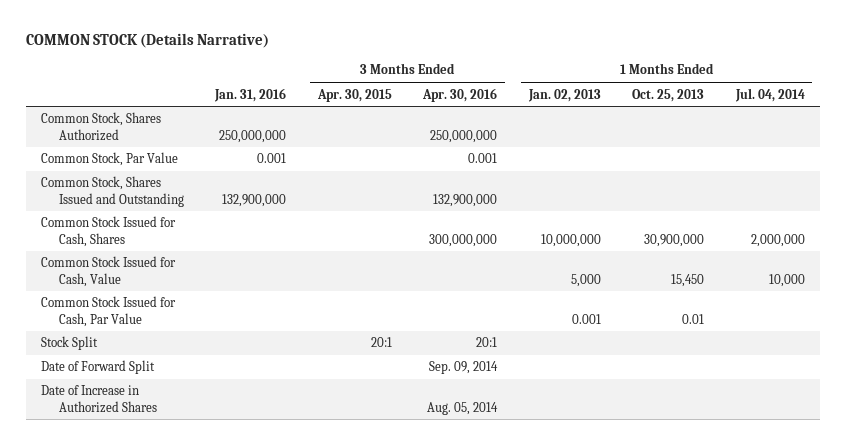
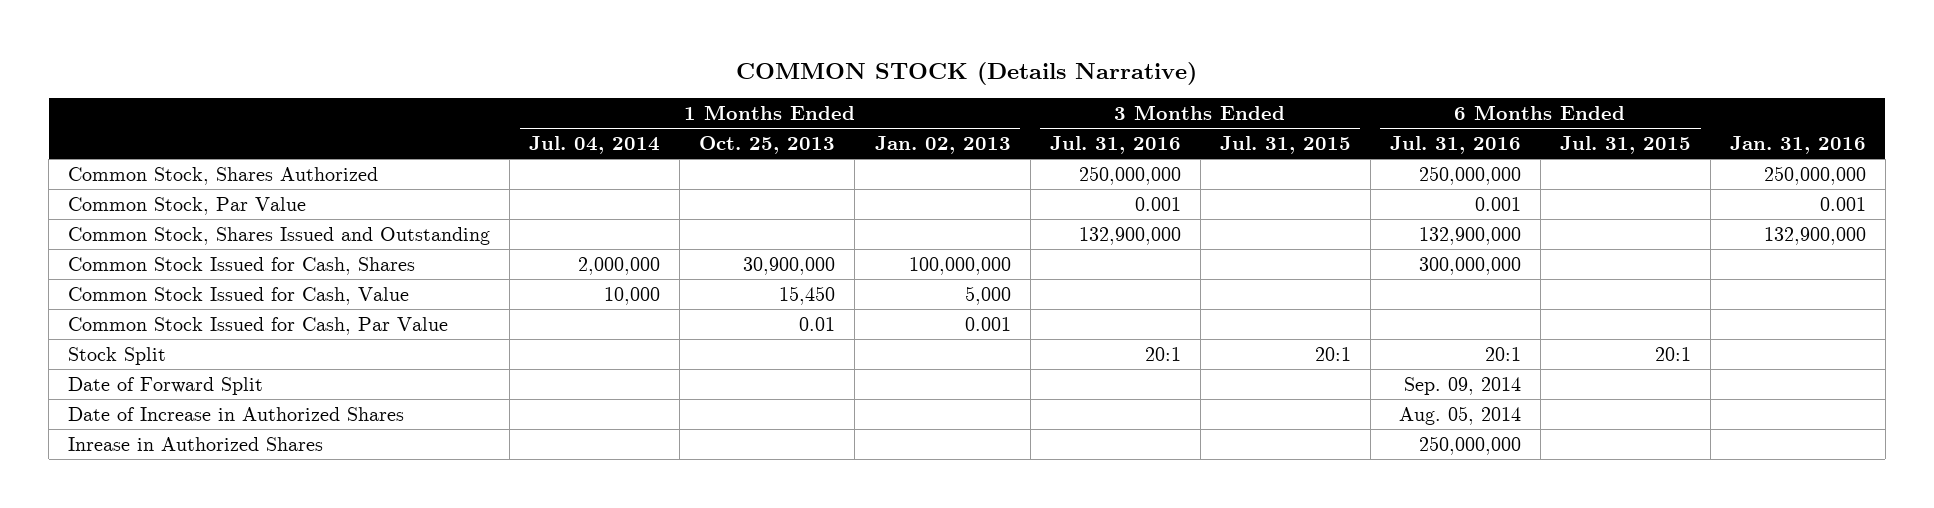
- | Jan. 31, 2016 | 3 Months Ended Apr. 30, 2015 | 3 Months Ended Apr. 30, 2016 | 1 Months Ended Jan. 02, 2013 | 1 Months Ended Oct. 25, 2013 | 1 Months Ended Jul. 04, 2014
+ | 1 Months Ended Jul. 04, 2014 | 1 Months Ended Oct. 25, 2013 | 1 Months Ended Jan. 02, 2013 | 3 Months Ended Jul. 31, 2016 | 3 Months Ended Jul. 31, 2015 | 6 Months Ended Jul. 31, 2016 | 6 Months Ended Jul. 31, 2015 | Jan. 31, 2016
- Common Stock Issued for Cash, Shares | | | 300,000,000 | 10,000,000 | 30,900,000 | 2,000,000
+ Common Stock Issued for Cash, Shares | 2,000,000 | 30,900,000 | 100,000,000 | | | 300,000,000 | |
+ Inrease in Authorized Shares | | | | | | 250,000,000 | |

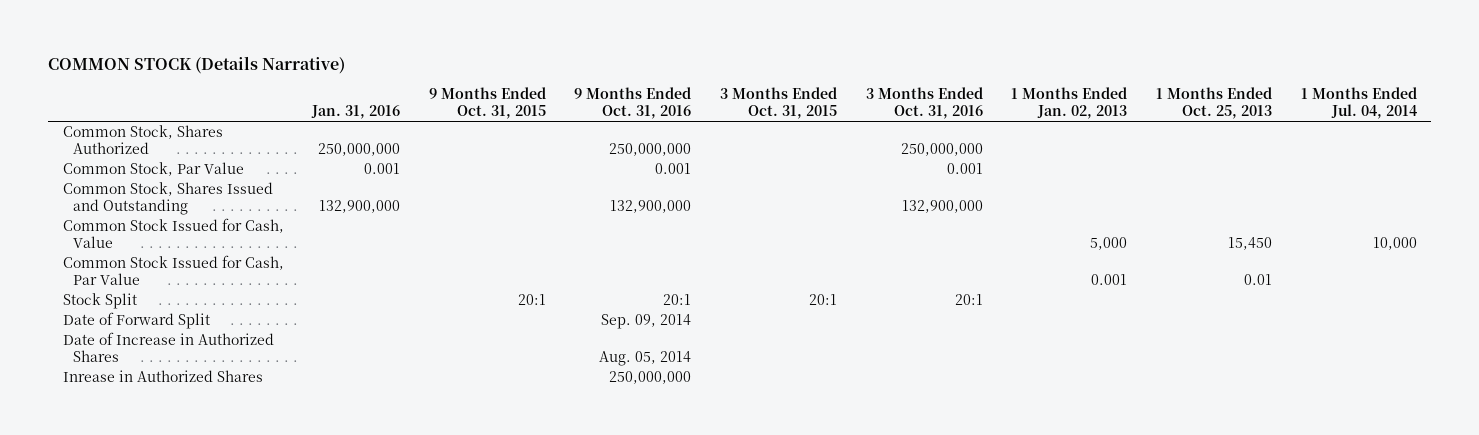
- | 1 Months Ended Jul. 04, 2014 | 1 Months Ended Oct. 25, 2013 | 1 Months Ended Jan. 02, 2013 | 3 Months Ended Jul. 31, 2016 | 3 Months Ended Jul. 31, 2015 | 6 Months Ended Jul. 31, 2016 | 6 Months Ended Jul. 31, 2015 | Jan. 31, 2016
+ | Jan. 31, 2016 | 9 Months Ended Oct. 31, 2015 | 9 Months Ended Oct. 31, 2016 | 3 Months Ended Oct. 31, 2015 | 3 Months Ended Oct. 31, 2016 | 1 Months Ended Jan. 02, 2013 | 1 Months Ended Oct. 25, 2013 | 1 Months Ended Jul. 04, 2014
- Common Stock Issued for Cash, Shares | 2,000,000 | 30,900,000 | 100,000,000 | | | 300,000,000 | |

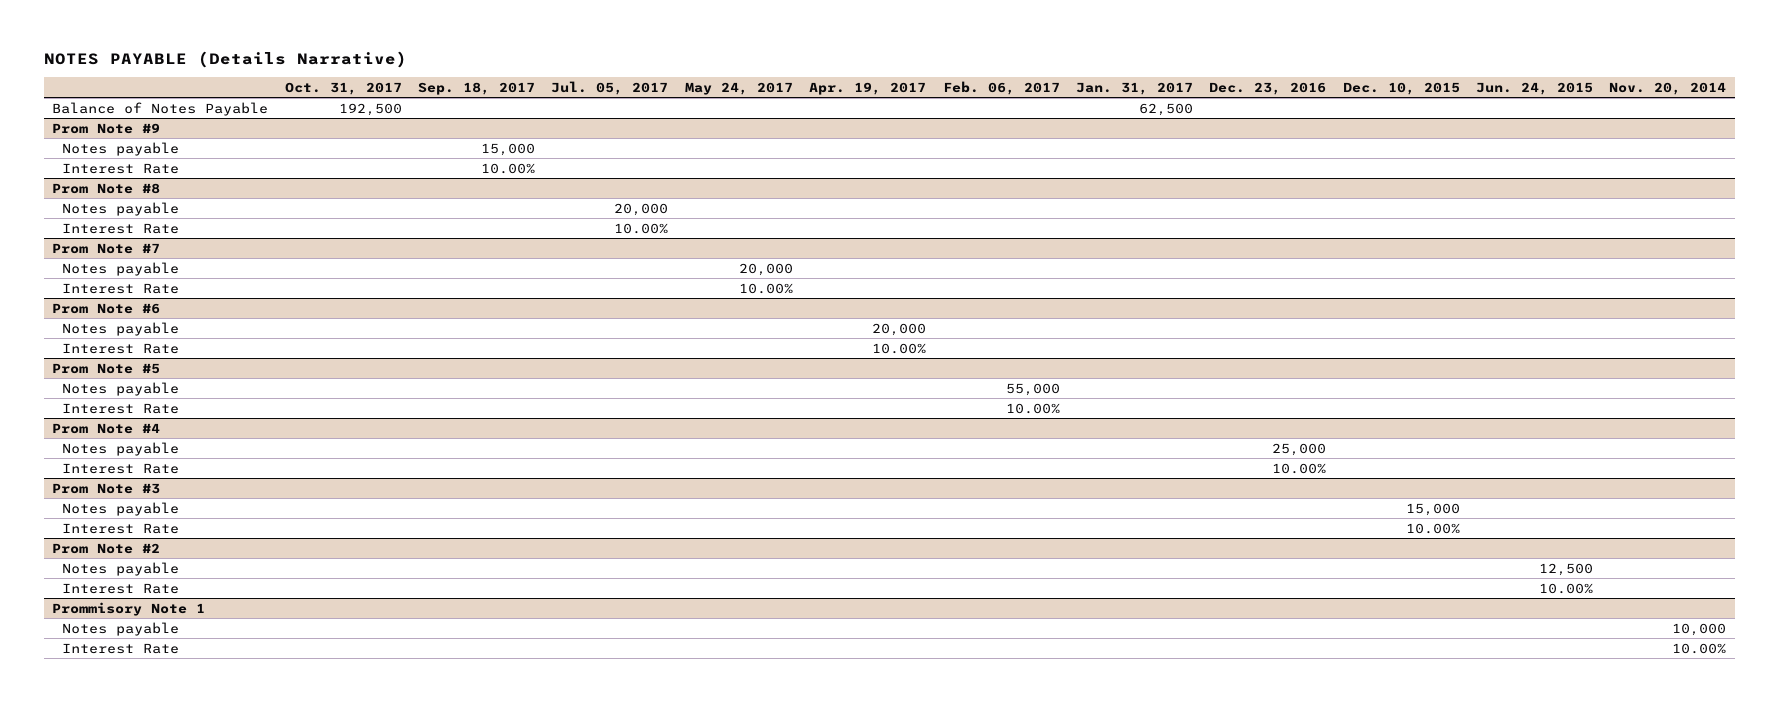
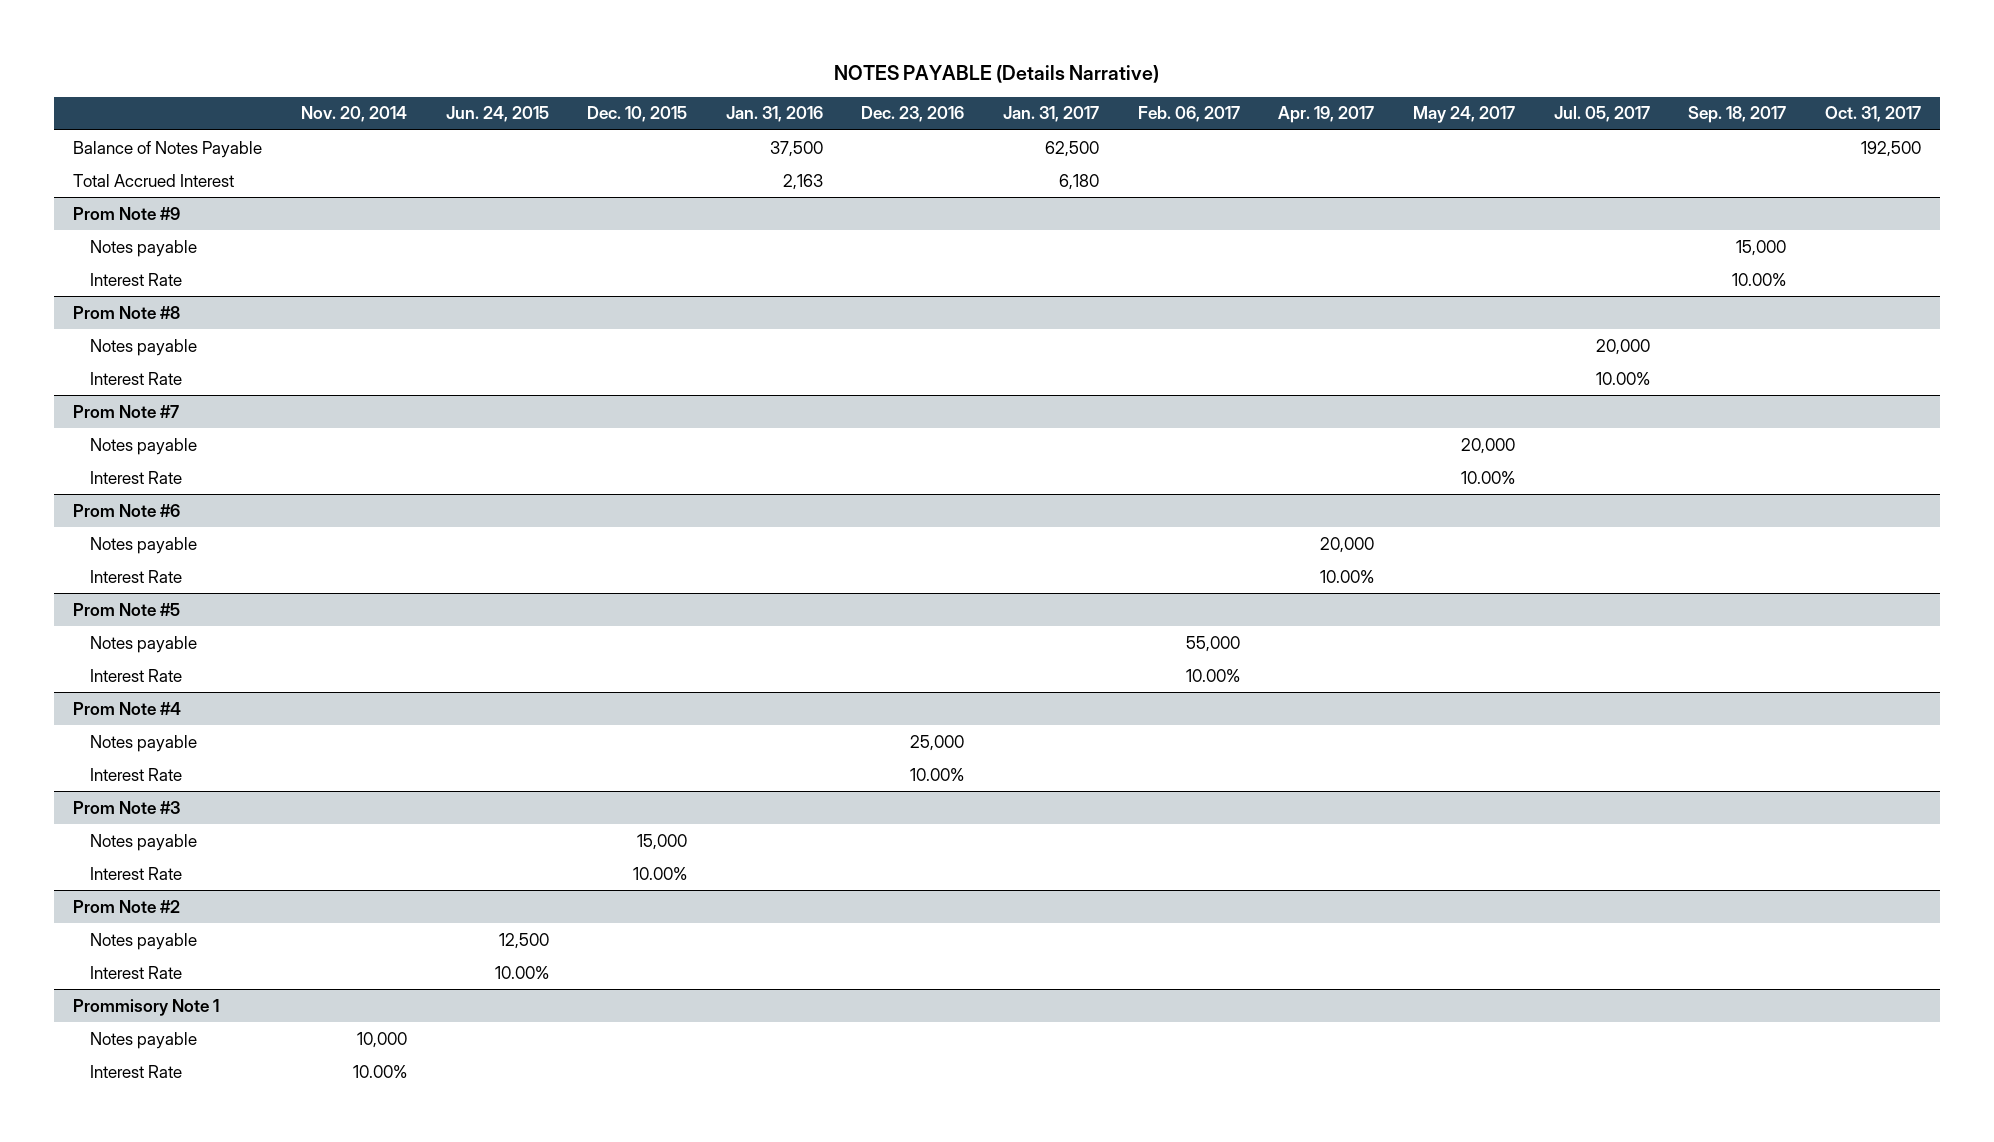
- | Oct. 31, 2017 | Sep. 18, 2017 | Jul. 05, 2017 | May 24, 2017 | Apr. 19, 2017 | Feb. 06, 2017 | Jan. 31, 2017 | Dec. 23, 2016 | Dec. 10, 2015 | Jun. 24, 2015 | Nov. 20, 2014
+ | Nov. 20, 2014 | Jun. 24, 2015 | Dec. 10, 2015 | Jan. 31, 2016 | Dec. 23, 2016 | Jan. 31, 2017 | Feb. 06, 2017 | Apr. 19, 2017 | May 24, 2017 | Jul. 05, 2017 | Sep. 18, 2017 | Oct. 31, 2017
+ Total Accrued Interest | | | | 2,163 | | 6,180 | | | | | |

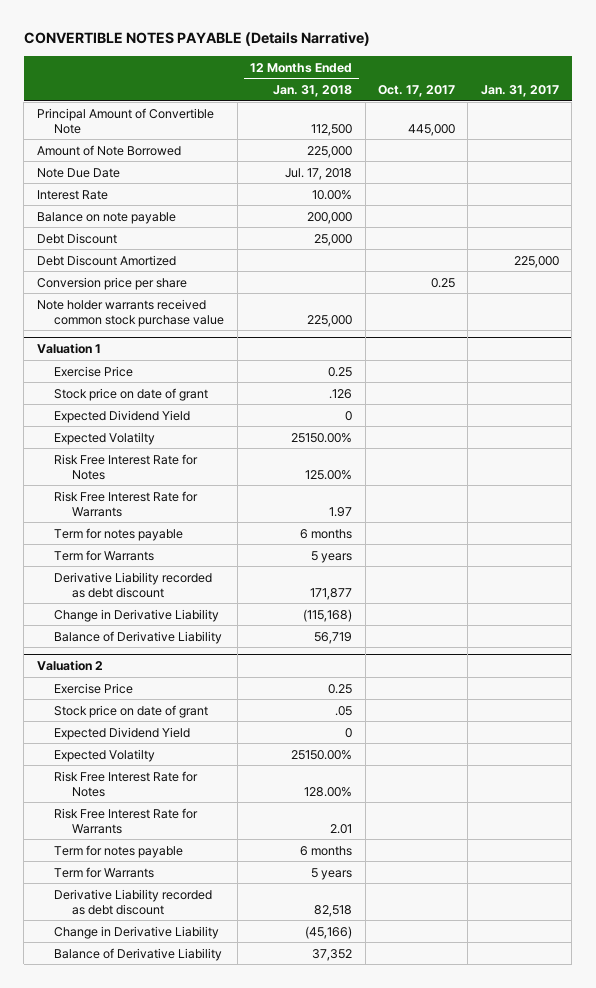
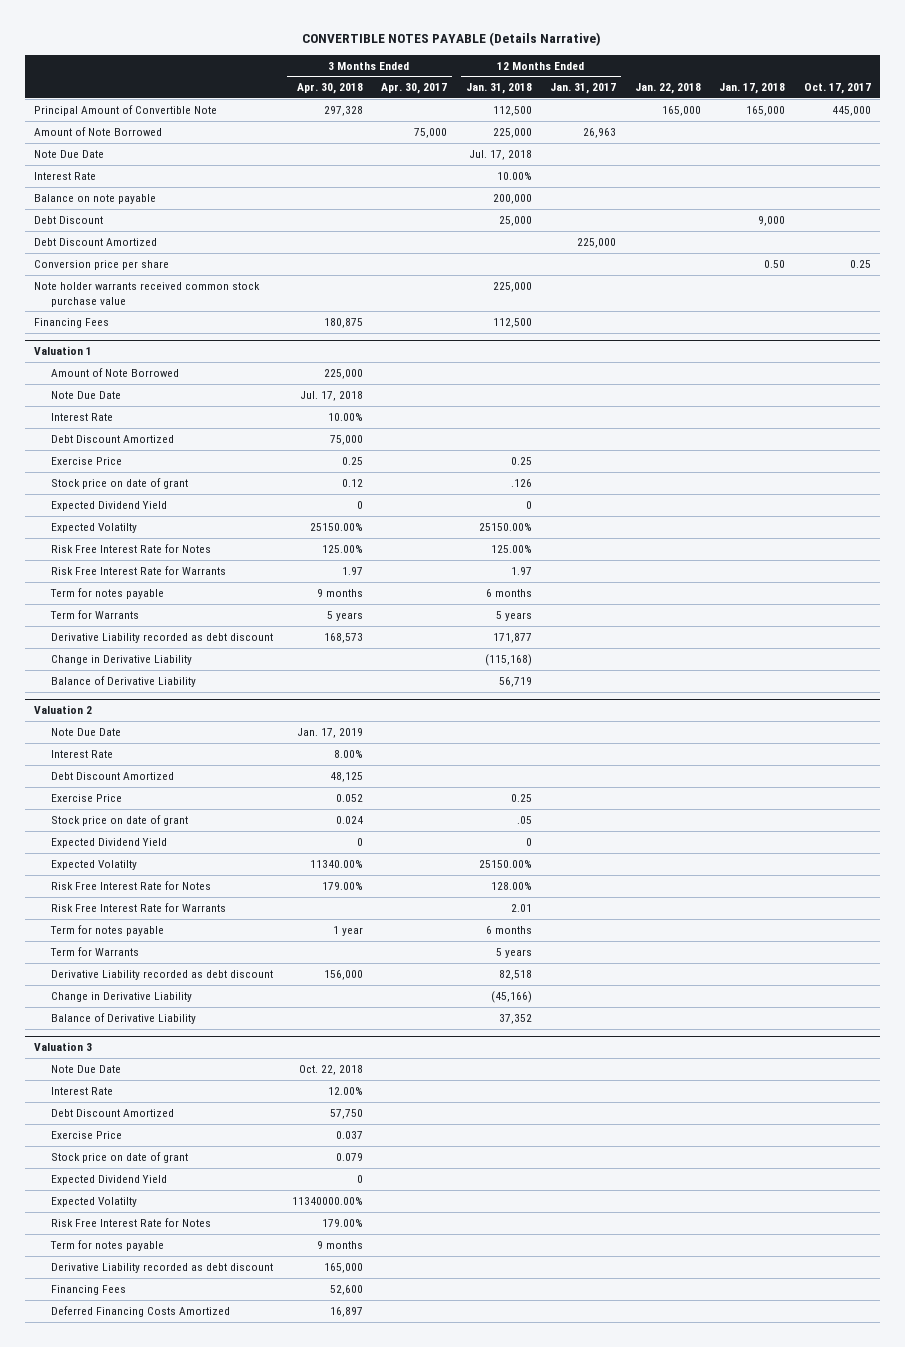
- | 12 Months Ended Jan. 31, 2018 | Oct. 17, 2017 | Jan. 31, 2017
+ | 3 Months Ended Apr. 30, 2018 | 3 Months Ended Apr. 30, 2017 | 12 Months Ended Jan. 31, 2018 | 12 Months Ended Jan. 31, 2017 | Jan. 22, 2018 | Jan. 17, 2018 | Oct. 17, 2017
+ Financing Fees | 180,875 | | 112,500 | | | |
@ Valuation 1
+ Amount of Note Borrowed | 225,000 | | | | | |
+ Note Due Date | Jul. 17, 2018 | | | | | |
+ Interest Rate | 10.00% | | | | | |
+ Debt Discount Amortized | 75,000 | | | | | |
@ Valuation 2
+ Note Due Date | Jan. 17, 2019 | | | | | |
+ Interest Rate | 8.00% | | | | | |
+ Debt Discount Amortized | 48,125 | | | | | |
+ Valuation 3
+ Note Due Date | Oct. 22, 2018 | | | | | |
+ Interest Rate | 12.00% | | | | | |
+ Debt Discount Amortized | 57,750 | | | | | |
+ Exercise Price | 0.037 | | | | | |
+ Stock price on date of grant | 0.079 | | | | | |
+ Expected Dividend Yield | 0 | | | | | |
+ Expected Volatilty | 11340000.00% | | | | | |
+ Risk Free Interest Rate for Notes | 179.00% | | | | | |
+ Term for notes payable | 9 months | | | | | |
+ Derivative Liability recorded as debt discount | 165,000 | | | | | |
+ Financing Fees | 52,600 | | | | | |
+ Deferred Financing Costs Amortized | 16,897 | | | | | |

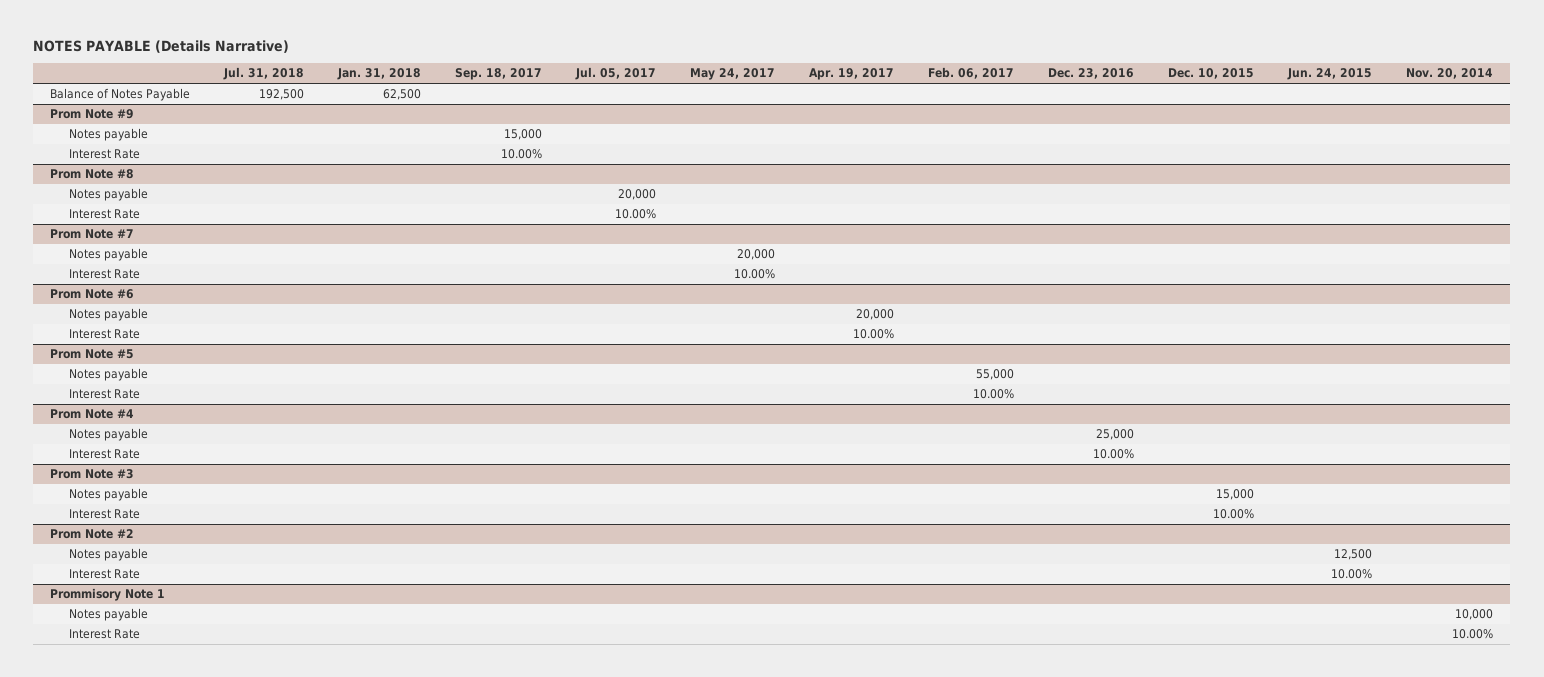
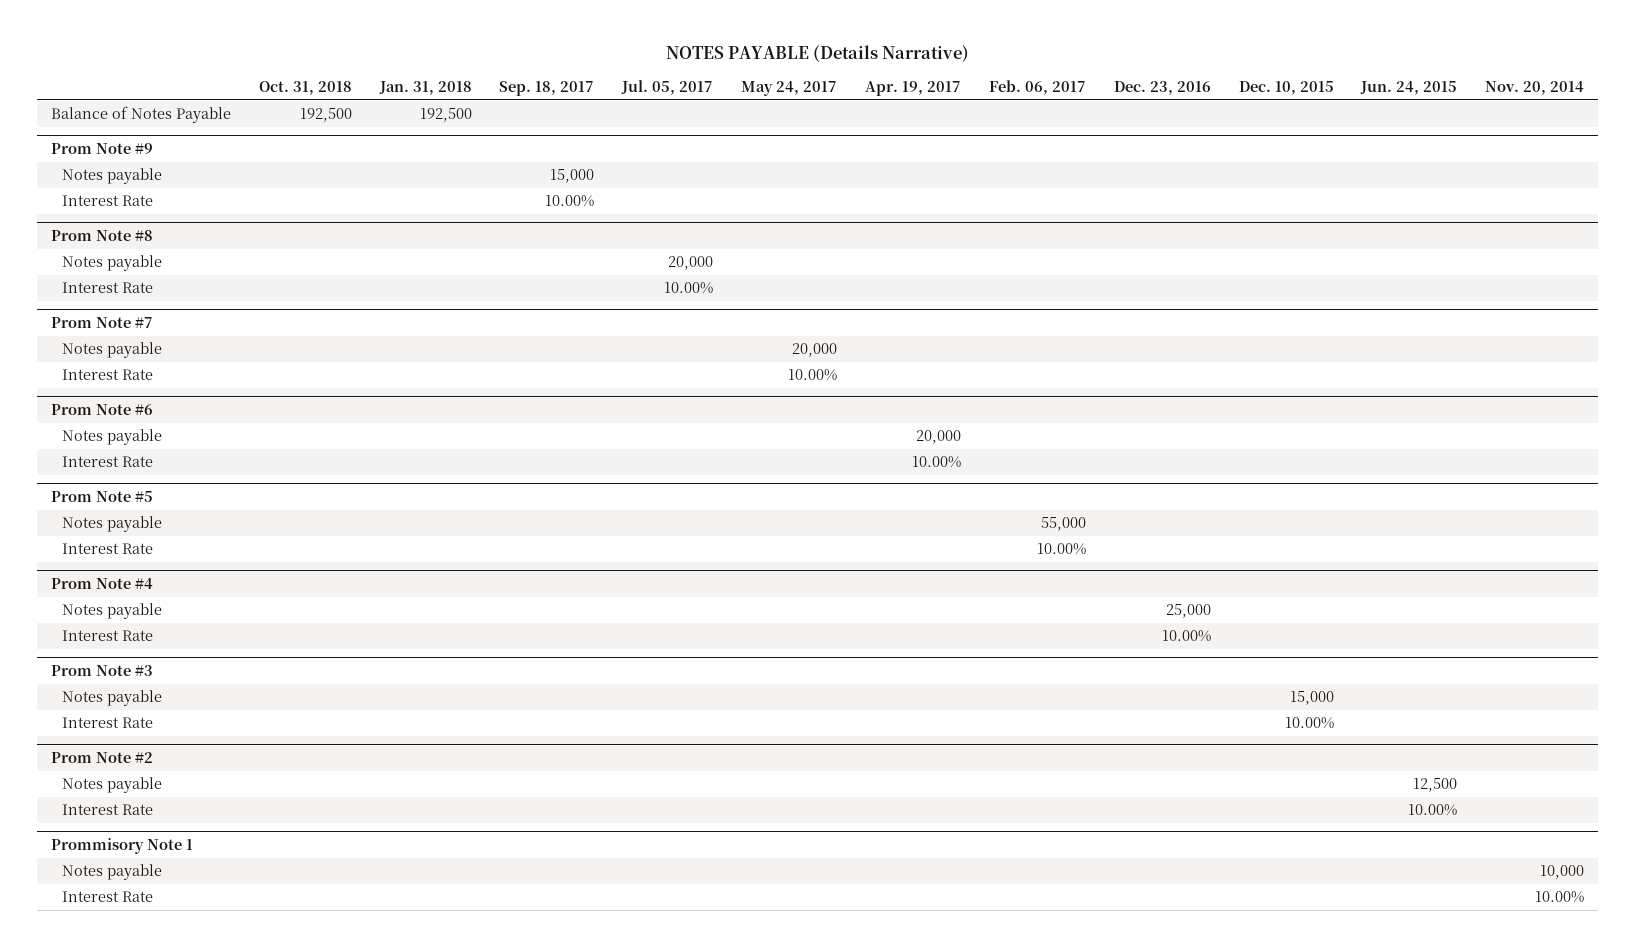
- | Jul. 31, 2018 | Jan. 31, 2018 | Sep. 18, 2017 | Jul. 05, 2017 | May 24, 2017 | Apr. 19, 2017 | Feb. 06, 2017 | Dec. 23, 2016 | Dec. 10, 2015 | Jun. 24, 2015 | Nov. 20, 2014
+ | Oct. 31, 2018 | Jan. 31, 2018 | Sep. 18, 2017 | Jul. 05, 2017 | May 24, 2017 | Apr. 19, 2017 | Feb. 06, 2017 | Dec. 23, 2016 | Dec. 10, 2015 | Jun. 24, 2015 | Nov. 20, 2014
- Balance of Notes Payable | 192,500 | 62,500 | | | | | | | | |
+ Balance of Notes Payable | 192,500 | 192,500 | | | | | | | | |

